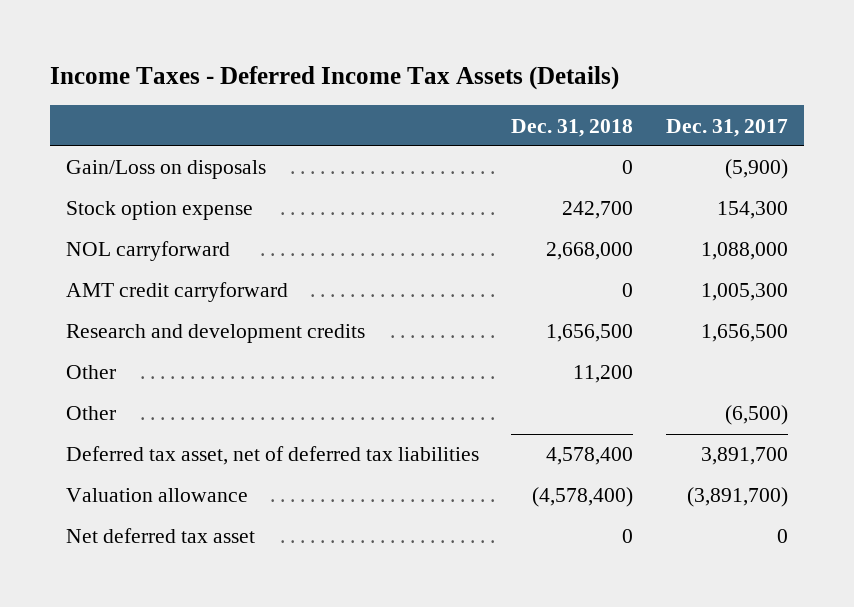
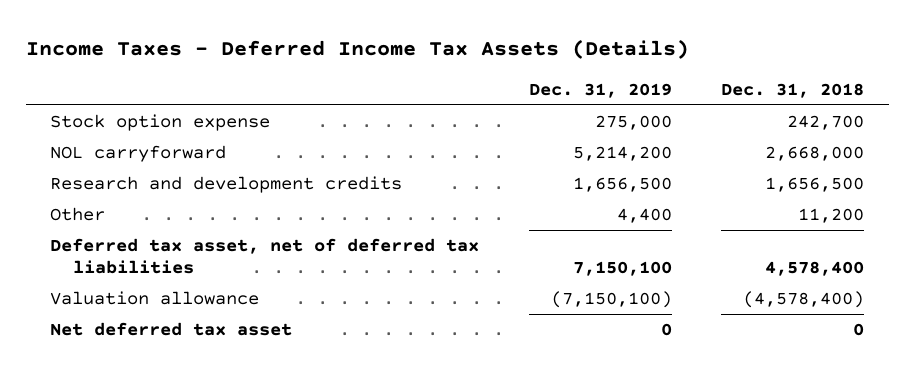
- | Dec. 31, 2018 | Dec. 31, 2017
+ | Dec. 31, 2019 | Dec. 31, 2018
- Gain/Loss on disposals | 0 | (5,900)
- AMT credit carryforward | 0 | 1,005,300
- Other | | (6,500)

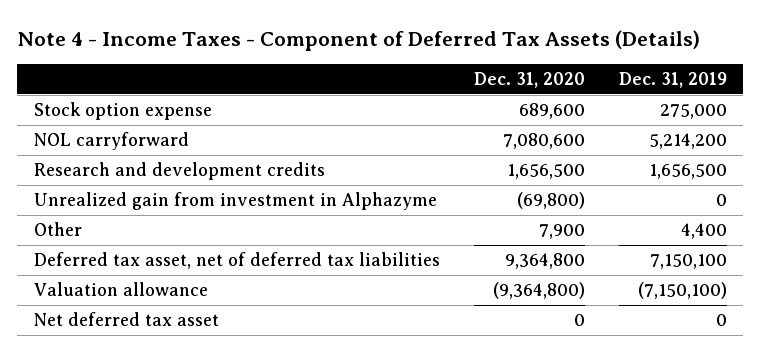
- Income Taxes - Deferred Income Tax Assets (Details)
+ Note 4 - Income Taxes - Component of Deferred Tax Assets (Details)
- | Dec. 31, 2019 | Dec. 31, 2018
+ | Dec. 31, 2020 | Dec. 31, 2019
+ Unrealized gain from investment in Alphazyme | (69,800) | 0

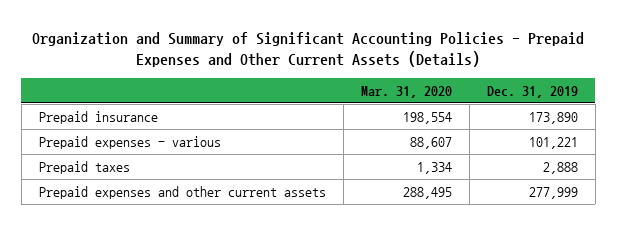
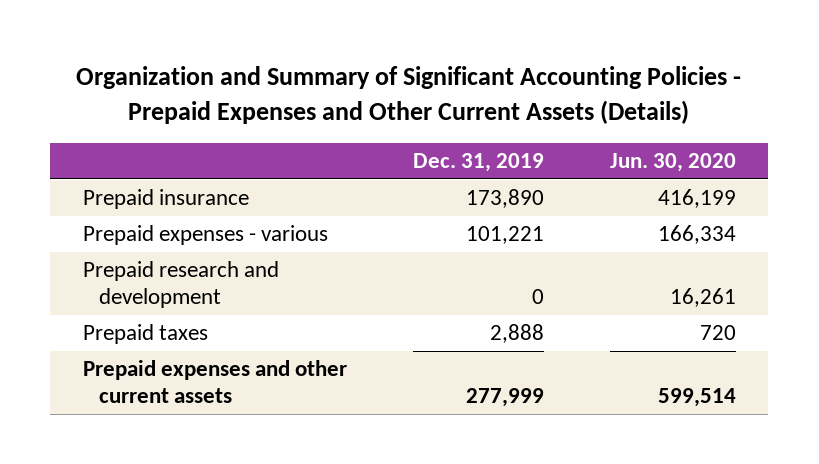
- | Mar. 31, 2020 | Dec. 31, 2019
+ | Dec. 31, 2019 | Jun. 30, 2020
+ Prepaid research and development | 0 | 16,261

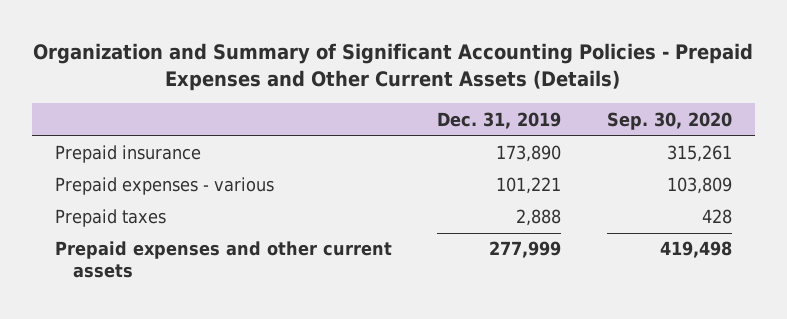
- | Dec. 31, 2019 | Jun. 30, 2020
+ | Dec. 31, 2019 | Sep. 30, 2020
- Prepaid research and development | 0 | 16,261

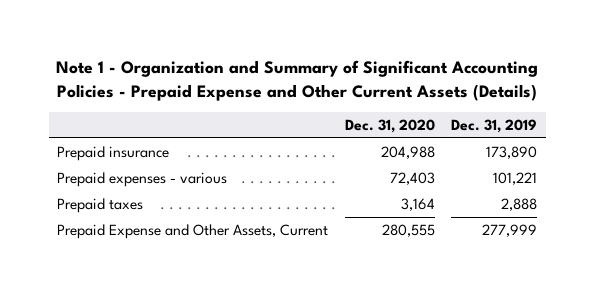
- Organization and Summary of Significant Accounting Policies - Prepaid Expenses and Other Current Assets (Details)
+ Note 1 - Organization and Summary of Significant Accounting Policies - Prepaid Expense and Other Current Assets (Details)
- | Dec. 31, 2019 | Sep. 30, 2020
+ | Dec. 31, 2020 | Dec. 31, 2019
- Prepaid expenses and other current assets | 277,999 | 419,498
+ Prepaid Expense and Other Assets, Current | 280,555 | 277,999

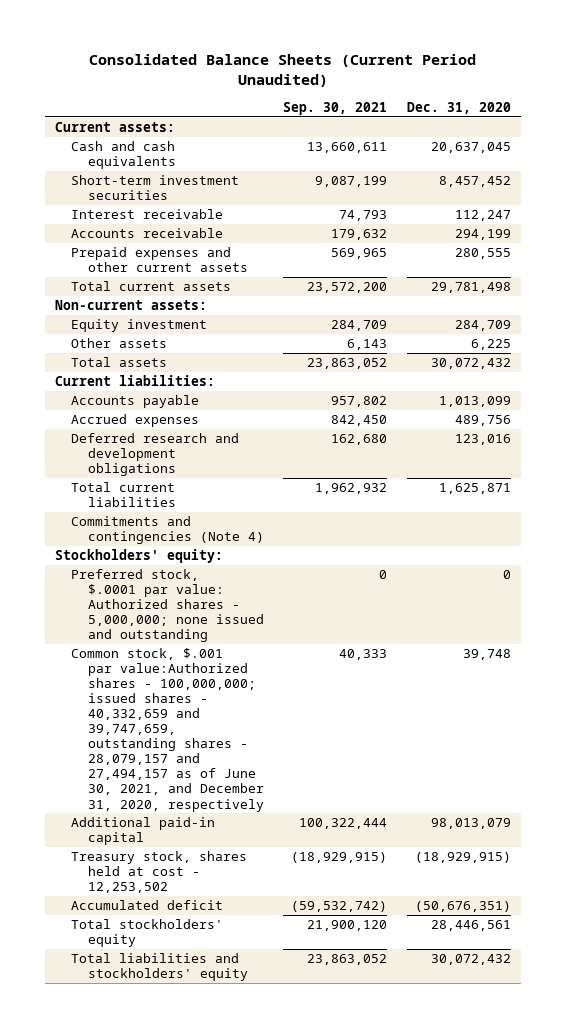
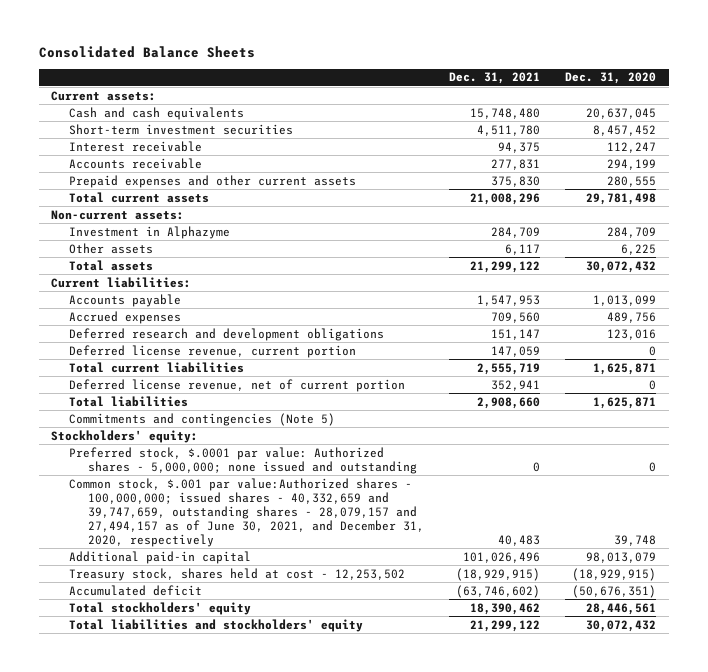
- Consolidated Balance Sheets (Current Period Unaudited)
+ Consolidated Balance Sheets
- | Sep. 30, 2021 | Dec. 31, 2020
+ | Dec. 31, 2021 | Dec. 31, 2020
- Equity investment | 284,709 | 284,709
+ Investment in Alphazyme | 284,709 | 284,709
+ Deferred license revenue, current portion | 147,059 | 0
- Commitments and contingencies (Note 4)
+ Deferred license revenue, net of current portion | 352,941 | 0
+ Total liabilities | 2,908,660 | 1,625,871
+ Commitments and contingencies (Note 5)

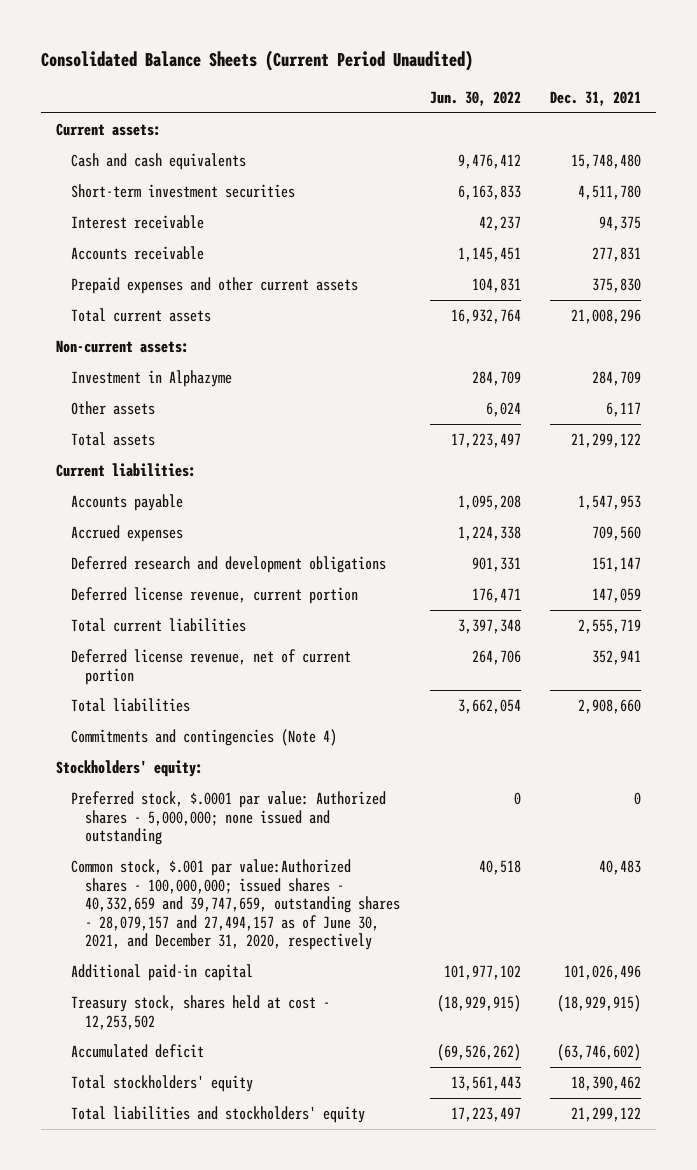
- Consolidated Balance Sheets
+ Consolidated Balance Sheets (Current Period Unaudited)
- | Dec. 31, 2021 | Dec. 31, 2020
+ | Jun. 30, 2022 | Dec. 31, 2021
- Commitments and contingencies (Note 5)
+ Commitments and contingencies (Note 4)

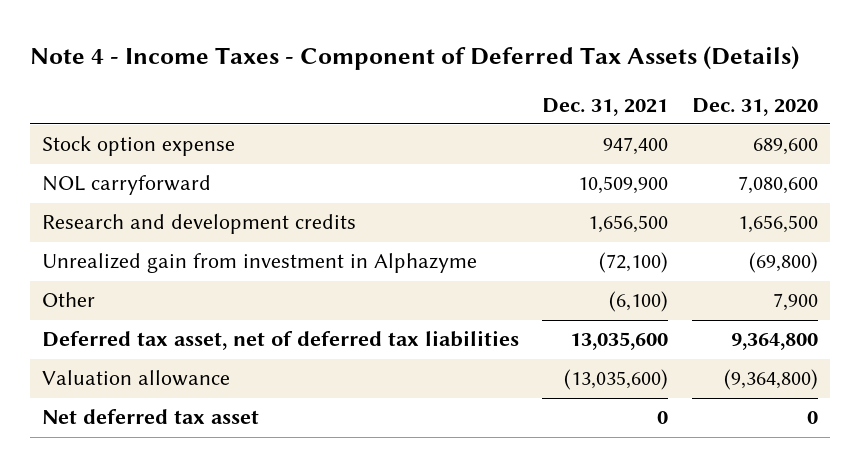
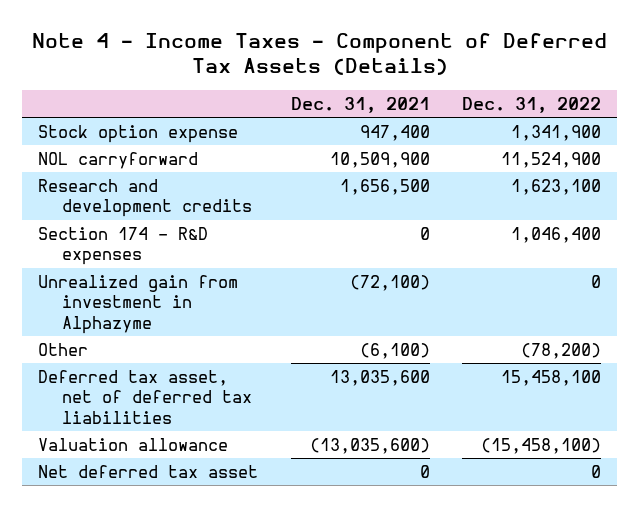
- | Dec. 31, 2021 | Dec. 31, 2020
+ | Dec. 31, 2021 | Dec. 31, 2022
+ Section 174 - R&D expenses | 0 | 1,046,400

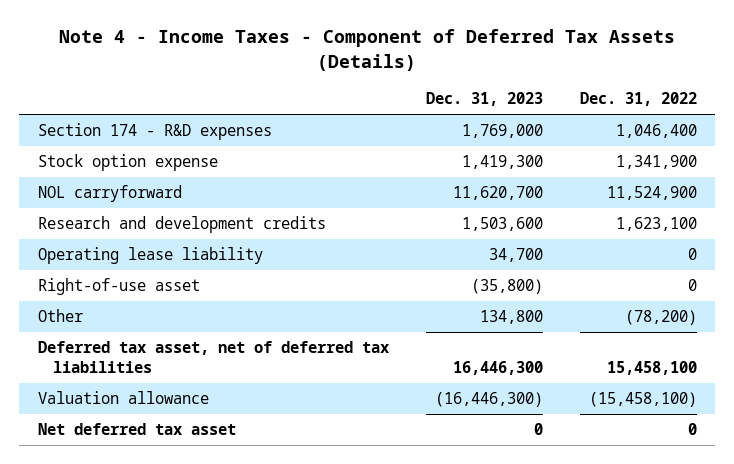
- | Dec. 31, 2021 | Dec. 31, 2022
+ | Dec. 31, 2023 | Dec. 31, 2022
moved up: Section 174 - R&D expenses | 1,769,000 | 1,046,400
- Unrealized gain from investment in Alphazyme | (72,100) | 0
+ Operating lease liability | 34,700 | 0
+ Right-of-use asset | (35,800) | 0

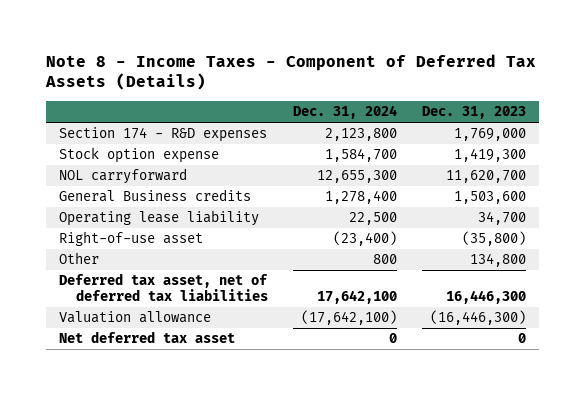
- Note 4 - Income Taxes - Component of Deferred Tax Assets (Details)
+ Note 8 - Income Taxes - Component of Deferred Tax Assets (Details)
- | Dec. 31, 2023 | Dec. 31, 2022
+ | Dec. 31, 2024 | Dec. 31, 2023
- Research and development credits | 1,503,600 | 1,623,100
+ General Business credits | 1,278,400 | 1,503,600

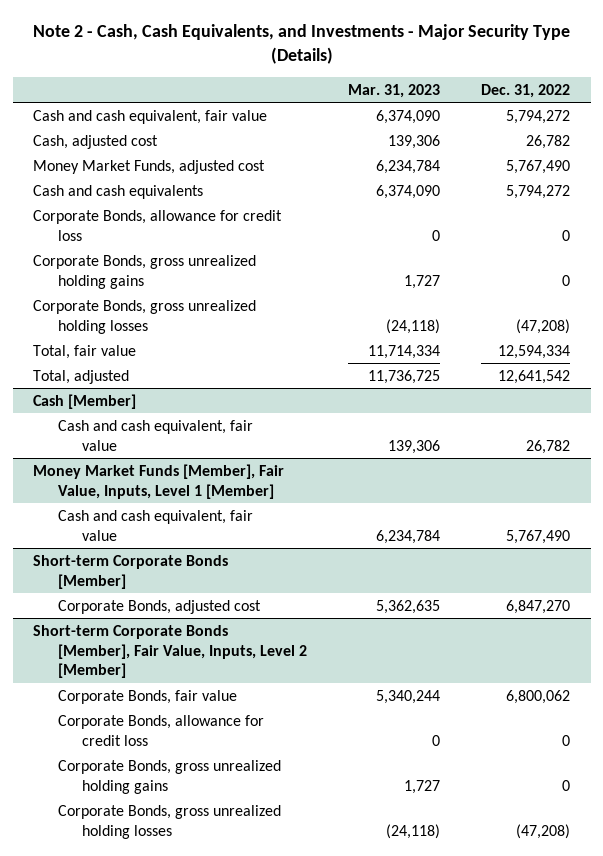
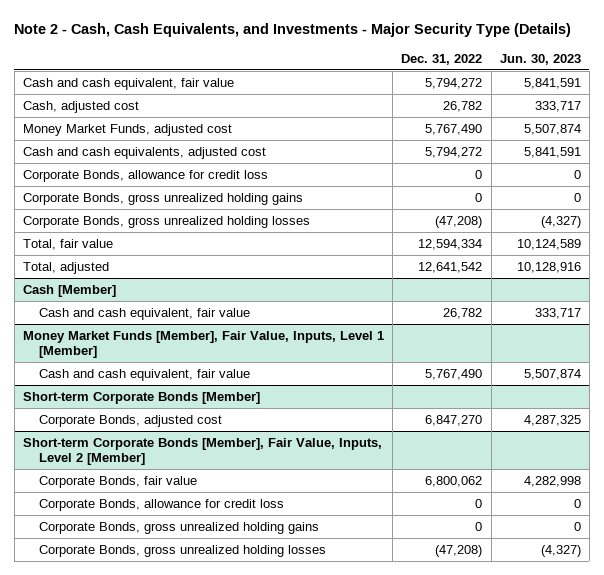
- | Mar. 31, 2023 | Dec. 31, 2022
+ | Dec. 31, 2022 | Jun. 30, 2023
- Cash and cash equivalents | 6,374,090 | 5,794,272
+ Cash and cash equivalents, adjusted cost | 5,794,272 | 5,841,591

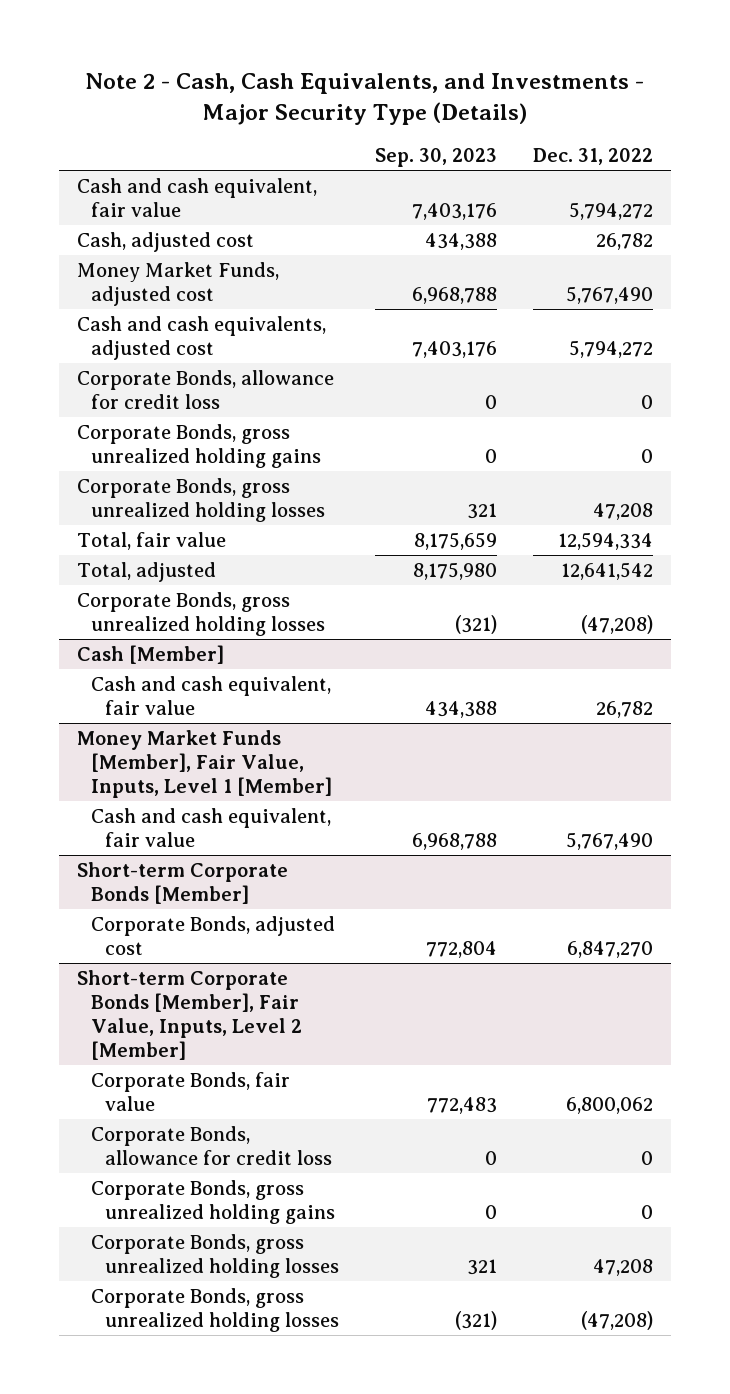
- | Dec. 31, 2022 | Jun. 30, 2023
+ | Sep. 30, 2023 | Dec. 31, 2022
+ Corporate Bonds, gross unrealized holding losses | 321 | 47,208
moved down: Corporate Bonds, gross unrealized holding losses | (321) | (47,208)
@ Short-term Corporate Bonds [Member], Fair Value, Inputs, Level 2 [Member]
+ Corporate Bonds, gross unrealized holding losses | 321 | 47,208

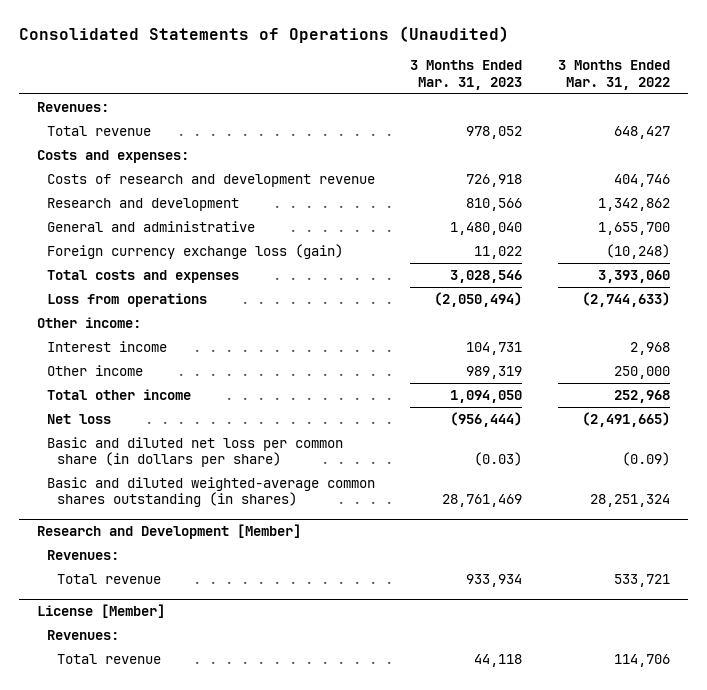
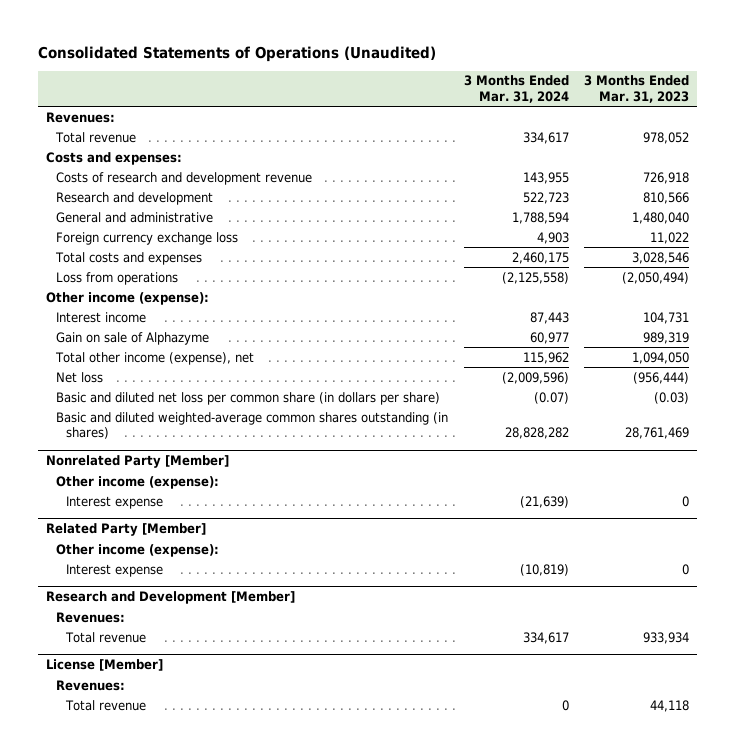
- | 3 Months Ended Mar. 31, 2023 | 3 Months Ended Mar. 31, 2022
+ | 3 Months Ended Mar. 31, 2024 | 3 Months Ended Mar. 31, 2023
- Foreign currency exchange loss (gain) | 11,022 | (10,248)
+ Foreign currency exchange loss | 4,903 | 11,022
- Other income:
+ Other income (expense):
- Other income | 989,319 | 250,000
- Total other income | 1,094,050 | 252,968
+ Gain on sale of Alphazyme | 60,977 | 989,319
+ Total other income (expense), net | 115,962 | 1,094,050
+ Nonrelated Party [Member]
+ Other income (expense):
+ Interest expense | (21,639) | 0
+ Related Party [Member]
+ Other income (expense):
+ Interest expense | (10,819) | 0

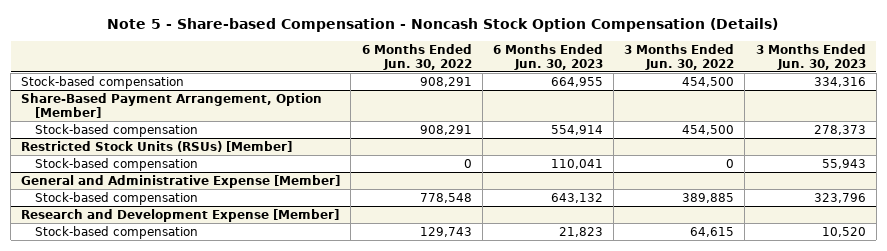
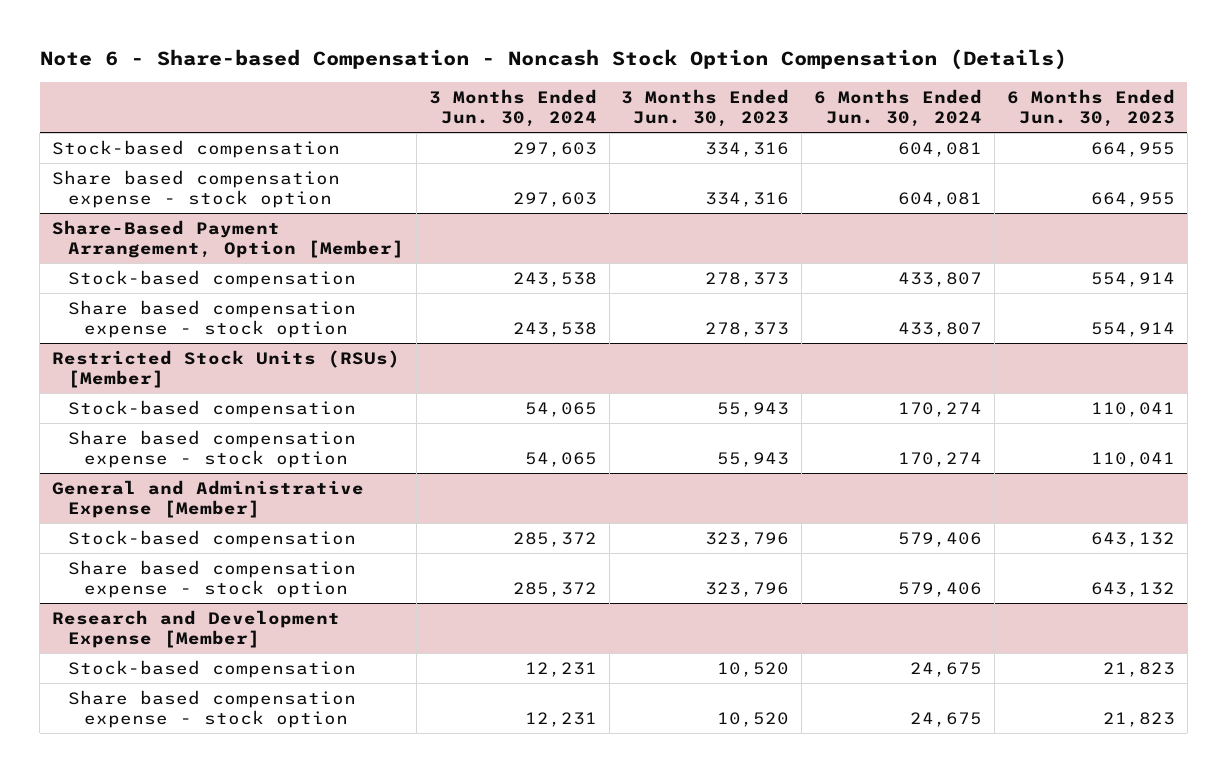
- Note 5 - Share-based Compensation - Noncash Stock Option Compensation (Details)
+ Note 6 - Share-based Compensation - Noncash Stock Option Compensation (Details)
- | 6 Months Ended Jun. 30, 2022 | 6 Months Ended Jun. 30, 2023 | 3 Months Ended Jun. 30, 2022 | 3 Months Ended Jun. 30, 2023
+ | 3 Months Ended Jun. 30, 2024 | 3 Months Ended Jun. 30, 2023 | 6 Months Ended Jun. 30, 2024 | 6 Months Ended Jun. 30, 2023
+ Share based compensation expense - stock option | 297,603 | 334,316 | 604,081 | 664,955
@ Share-Based Payment Arrangement, Option [Member]
+ Share based compensation expense - stock option | 243,538 | 278,373 | 433,807 | 554,914
@ Restricted Stock Units (RSUs) [Member]
+ Share based compensation expense - stock option | 54,065 | 55,943 | 170,274 | 110,041
@ General and Administrative Expense [Member]
+ Share based compensation expense - stock option | 285,372 | 323,796 | 579,406 | 643,132
@ Research and Development Expense [Member]
+ Share based compensation expense - stock option | 12,231 | 10,520 | 24,675 | 21,823

